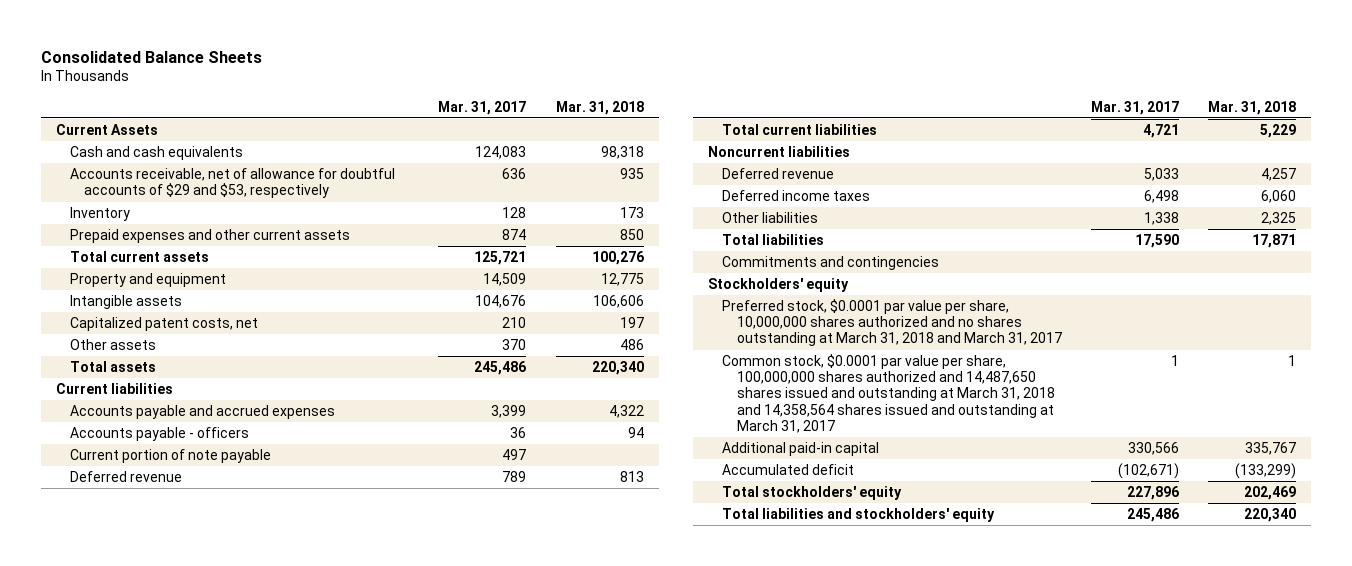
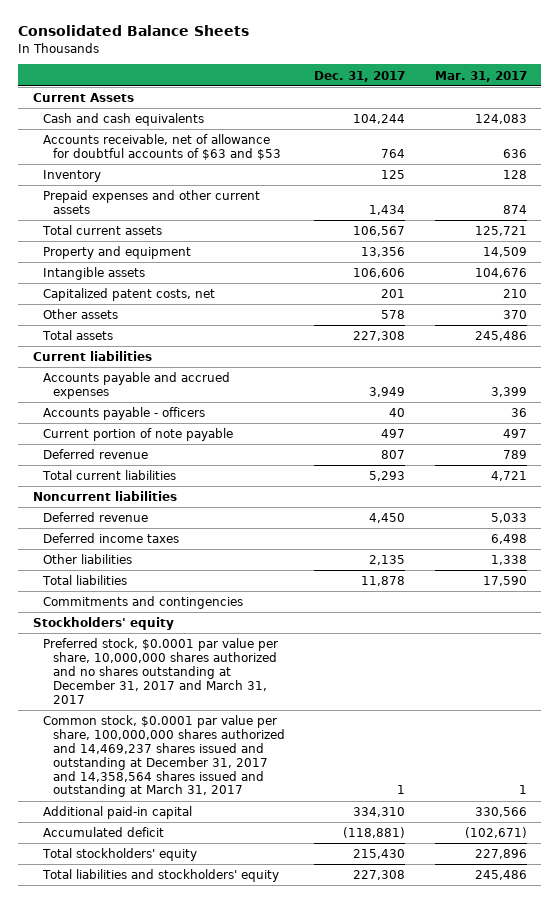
- | Mar. 31, 2017 | Mar. 31, 2018
+ | Dec. 31, 2017 | Mar. 31, 2017
- Accounts receivable, net of allowance for doubtful accounts of $29 and $53, respectively | 636 | 935
+ Accounts receivable, net of allowance for doubtful accounts of $63 and $53 | 764 | 636
- Preferred stock, $0.0001 par value per share, 10,000,000 shares authorized and no shares outstanding at March 31, 2018 and March 31, 2017
- Common stock, $0.0001 par value per share, 100,000,000 shares authorized and 14,487,650 shares issued and outstanding at March 31, 2018 and 14,358,564 shares issued and outstanding at March 31, 2017 | 1 | 1
+ Preferred stock, $0.0001 par value per share, 10,000,000 shares authorized and no shares outstanding at December 31, 2017 and March 31, 2017
+ Common stock, $0.0001 par value per share, 100,000,000 shares authorized and 14,469,237 shares issued and outstanding at December 31, 2017 and 14,358,564 shares issued and outstanding at March 31, 2017 | 1 | 1

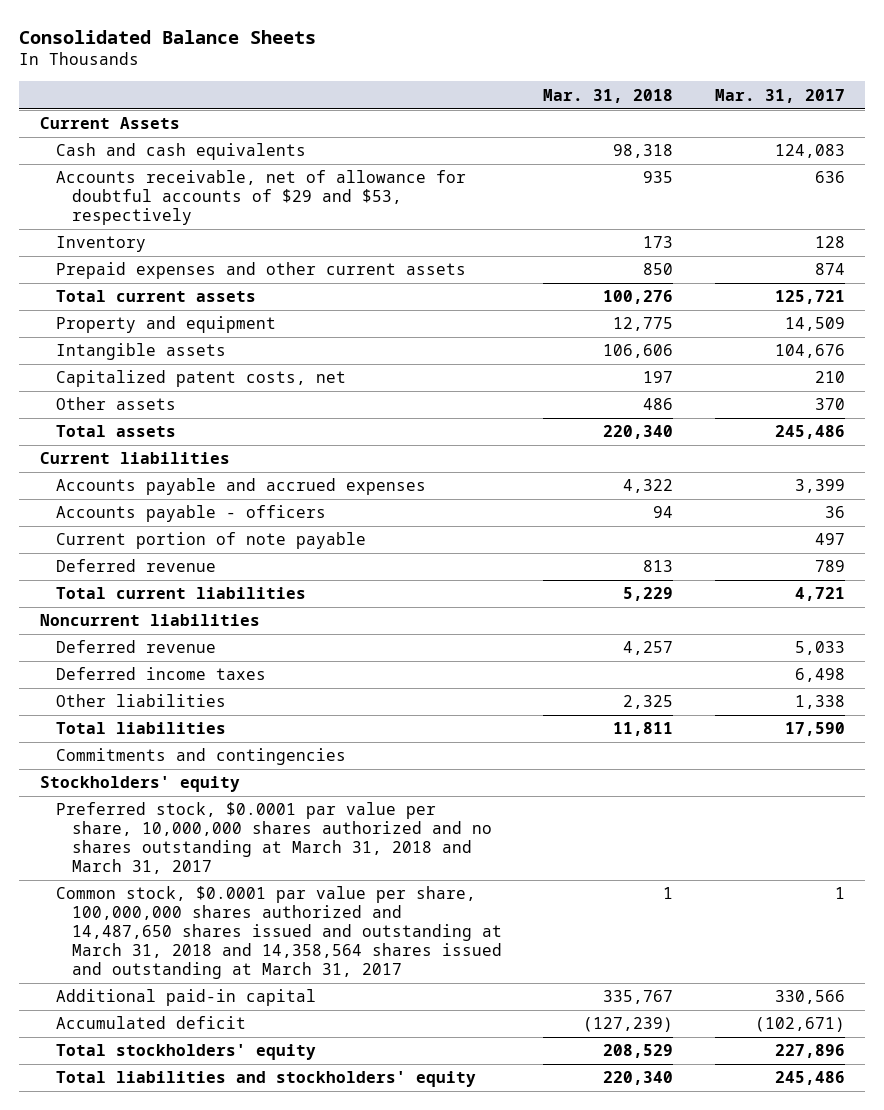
- | Dec. 31, 2017 | Mar. 31, 2017
+ | Mar. 31, 2018 | Mar. 31, 2017
- Accounts receivable, net of allowance for doubtful accounts of $63 and $53 | 764 | 636
+ Accounts receivable, net of allowance for doubtful accounts of $29 and $53, respectively | 935 | 636
- Preferred stock, $0.0001 par value per share, 10,000,000 shares authorized and no shares outstanding at December 31, 2017 and March 31, 2017
- Common stock, $0.0001 par value per share, 100,000,000 shares authorized and 14,469,237 shares issued and outstanding at December 31, 2017 and 14,358,564 shares issued and outstanding at March 31, 2017 | 1 | 1
+ Preferred stock, $0.0001 par value per share, 10,000,000 shares authorized and no shares outstanding at March 31, 2018 and March 31, 2017
+ Common stock, $0.0001 par value per share, 100,000,000 shares authorized and 14,487,650 shares issued and outstanding at March 31, 2018 and 14,358,564 shares issued and outstanding at March 31, 2017 | 1 | 1

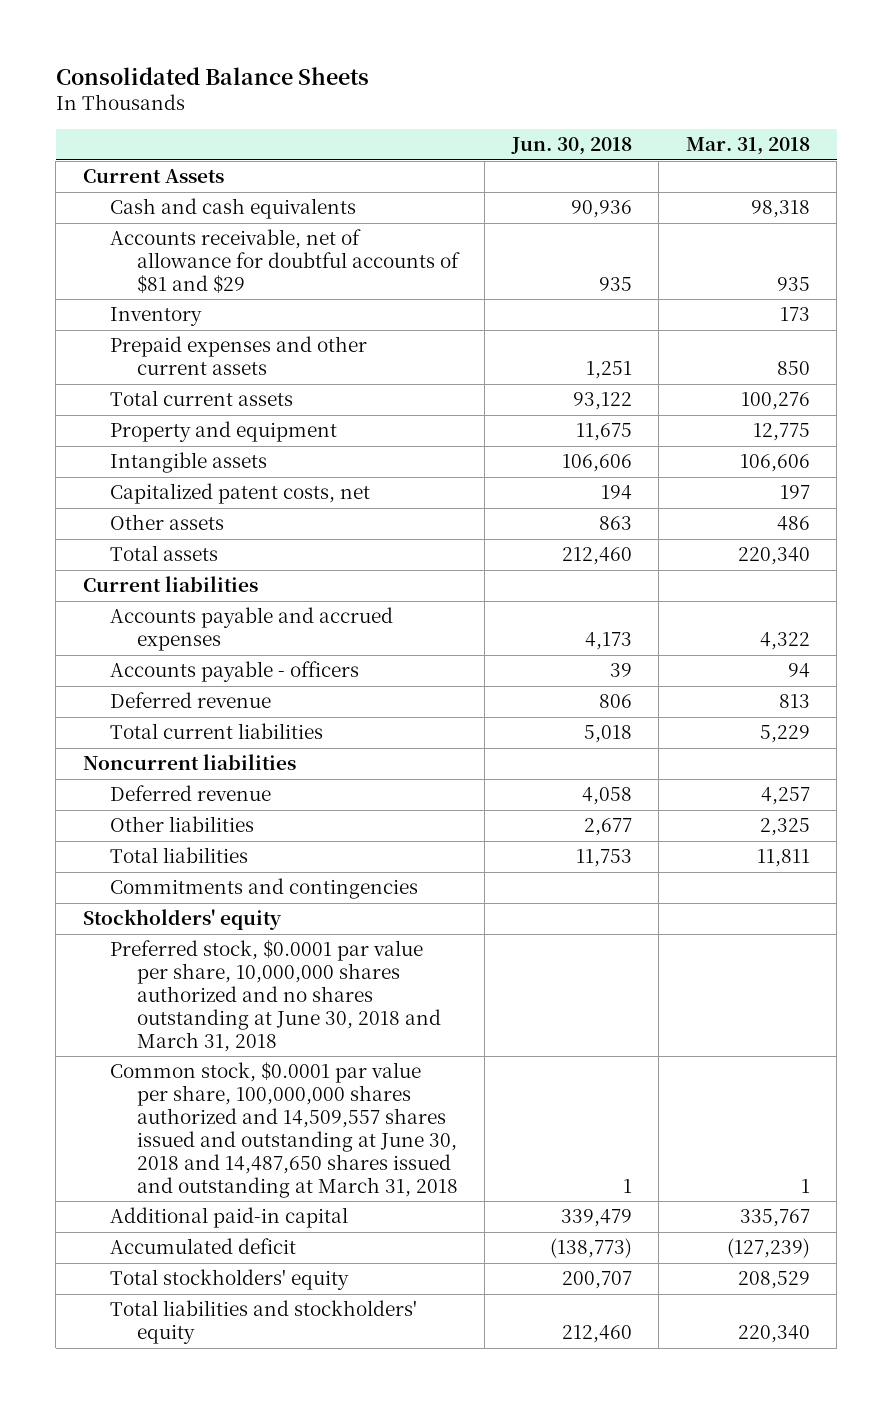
- | Mar. 31, 2018 | Mar. 31, 2017
+ | Jun. 30, 2018 | Mar. 31, 2018
- Accounts receivable, net of allowance for doubtful accounts of $29 and $53, respectively | 935 | 636
+ Accounts receivable, net of allowance for doubtful accounts of $81 and $29 | 935 | 935
- Current portion of note payable | | 497
- Deferred income taxes | | 6,498
- Preferred stock, $0.0001 par value per share, 10,000,000 shares authorized and no shares outstanding at March 31, 2018 and March 31, 2017
- Common stock, $0.0001 par value per share, 100,000,000 shares authorized and 14,487,650 shares issued and outstanding at March 31, 2018 and 14,358,564 shares issued and outstanding at March 31, 2017 | 1 | 1
+ Preferred stock, $0.0001 par value per share, 10,000,000 shares authorized and no shares outstanding at June 30, 2018 and March 31, 2018
+ Common stock, $0.0001 par value per share, 100,000,000 shares authorized and 14,509,557 shares issued and outstanding at June 30, 2018 and 14,487,650 shares issued and outstanding at March 31, 2018 | 1 | 1

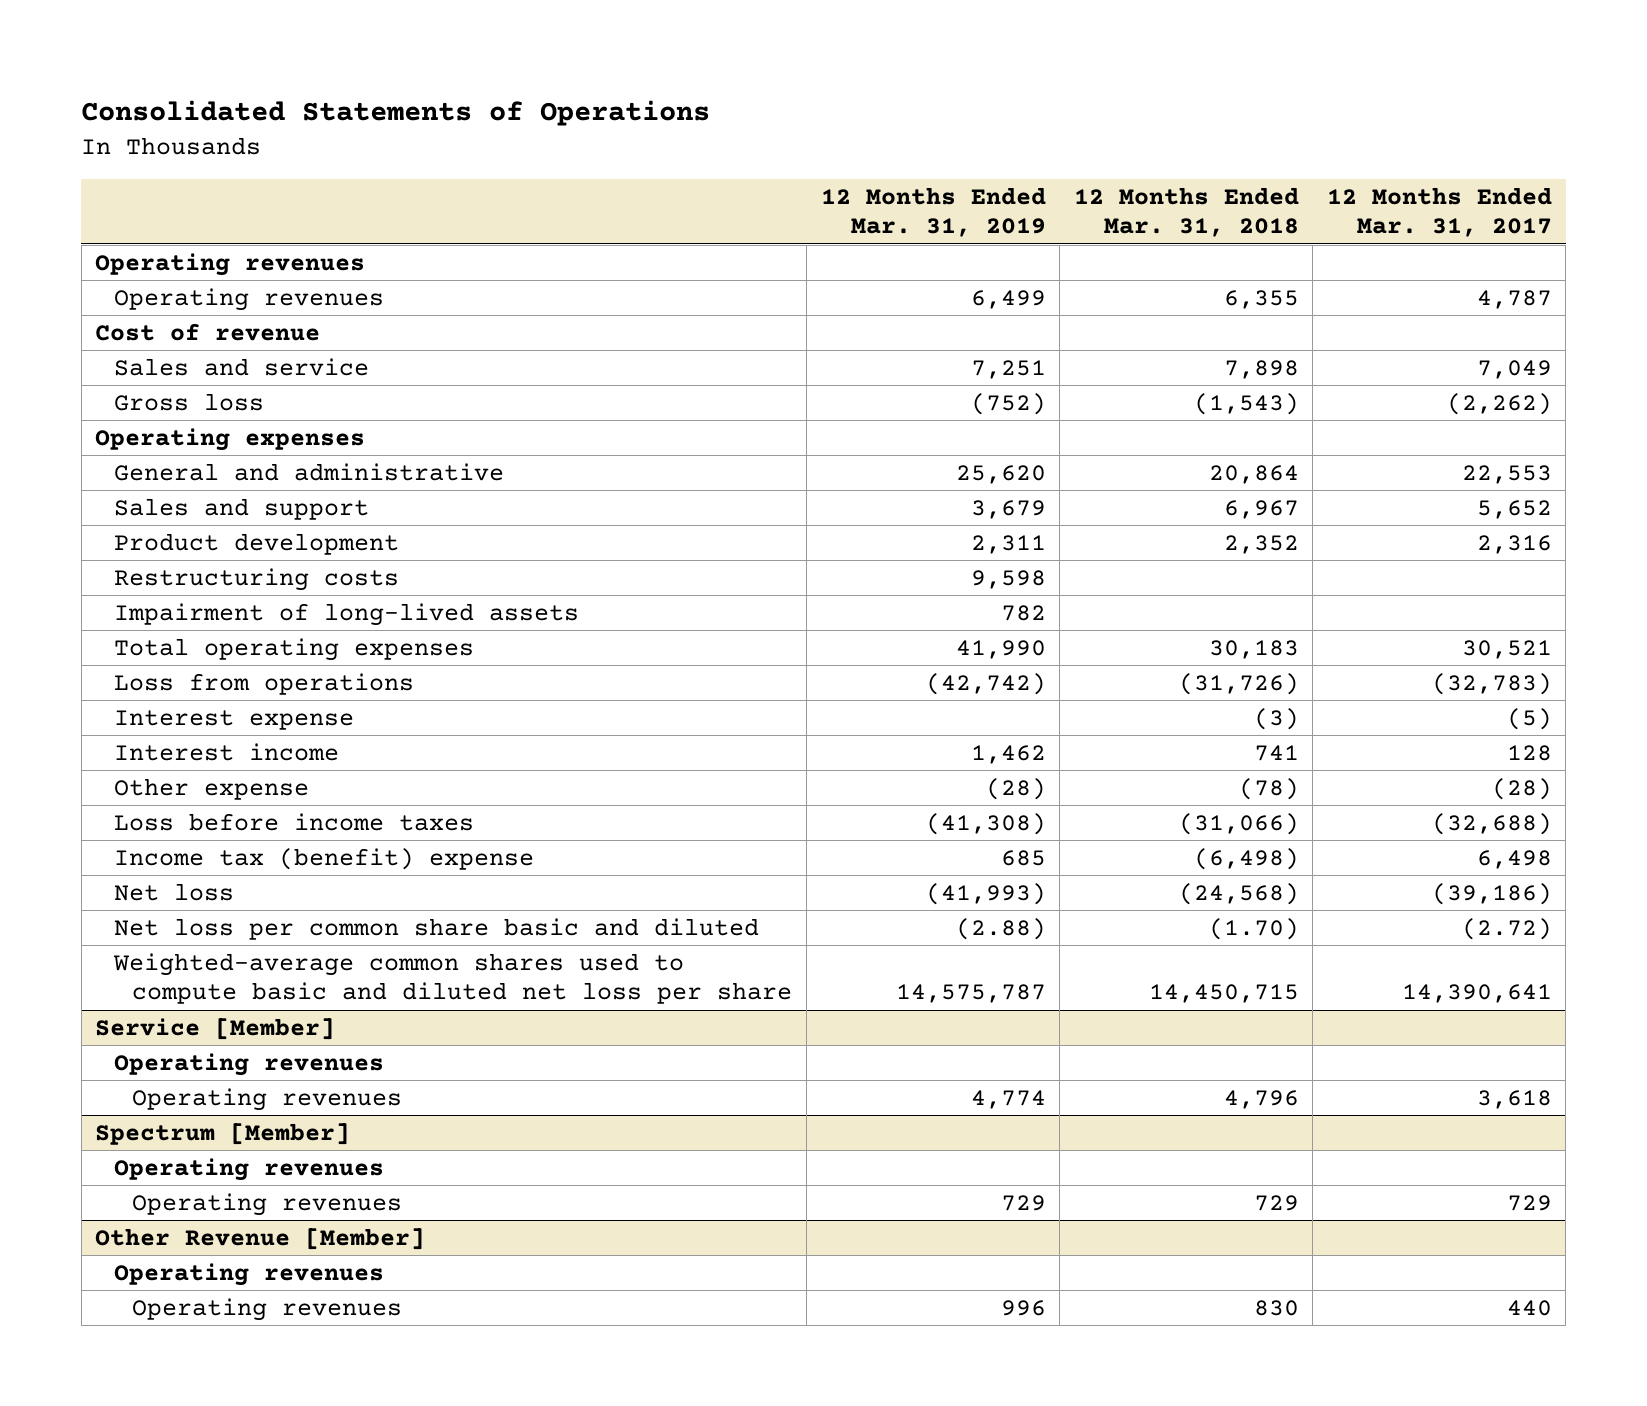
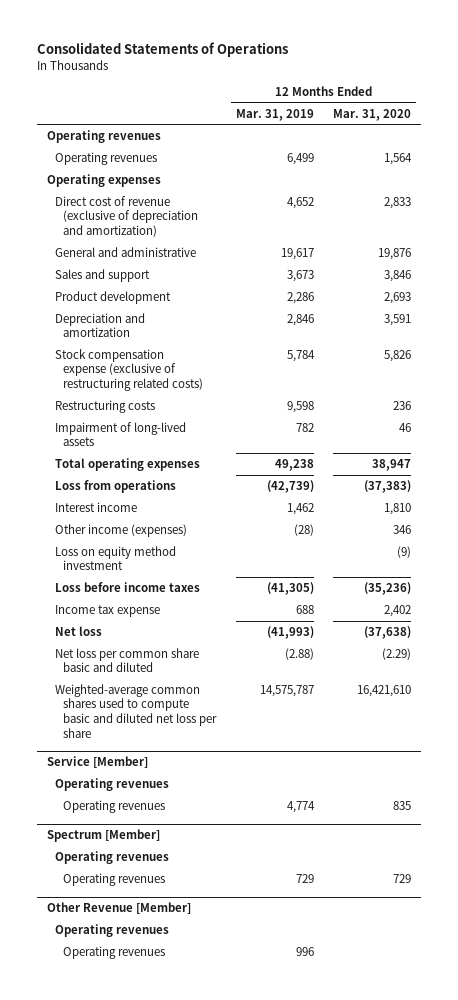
- | 12 Months Ended Mar. 31, 2019 | 12 Months Ended Mar. 31, 2018 | 12 Months Ended Mar. 31, 2017
+ | 12 Months Ended Mar. 31, 2019 | 12 Months Ended Mar. 31, 2020
- Cost of revenue
- Sales and service | 7,251 | 7,898 | 7,049
- Gross loss | (752) | (1,543) | (2,262)
- General and administrative | 25,620 | 20,864 | 22,553
- Sales and support | 3,679 | 6,967 | 5,652
- Product development | 2,311 | 2,352 | 2,316
+ Direct cost of revenue (exclusive of depreciation and amortization) | 4,652 | 2,833
+ General and administrative | 19,617 | 19,876
+ Sales and support | 3,673 | 3,846
+ Product development | 2,286 | 2,693
+ Depreciation and amortization | 2,846 | 3,591
+ Stock compensation expense (exclusive of restructuring related costs) | 5,784 | 5,826
- Total operating expenses | 41,990 | 30,183 | 30,521
- Loss from operations | (42,742) | (31,726) | (32,783)
- Interest expense | | (3) | (5)
+ Total operating expenses | 49,238 | 38,947
+ Loss from operations | (42,739) | (37,383)
- Other expense | (28) | (78) | (28)
- Loss before income taxes | (41,308) | (31,066) | (32,688)
- Income tax (benefit) expense | 685 | (6,498) | 6,498
+ Other income (expenses) | (28) | 346
+ Loss on equity method investment | | (9)
+ Loss before income taxes | (41,305) | (35,236)
+ Income tax expense | 688 | 2,402

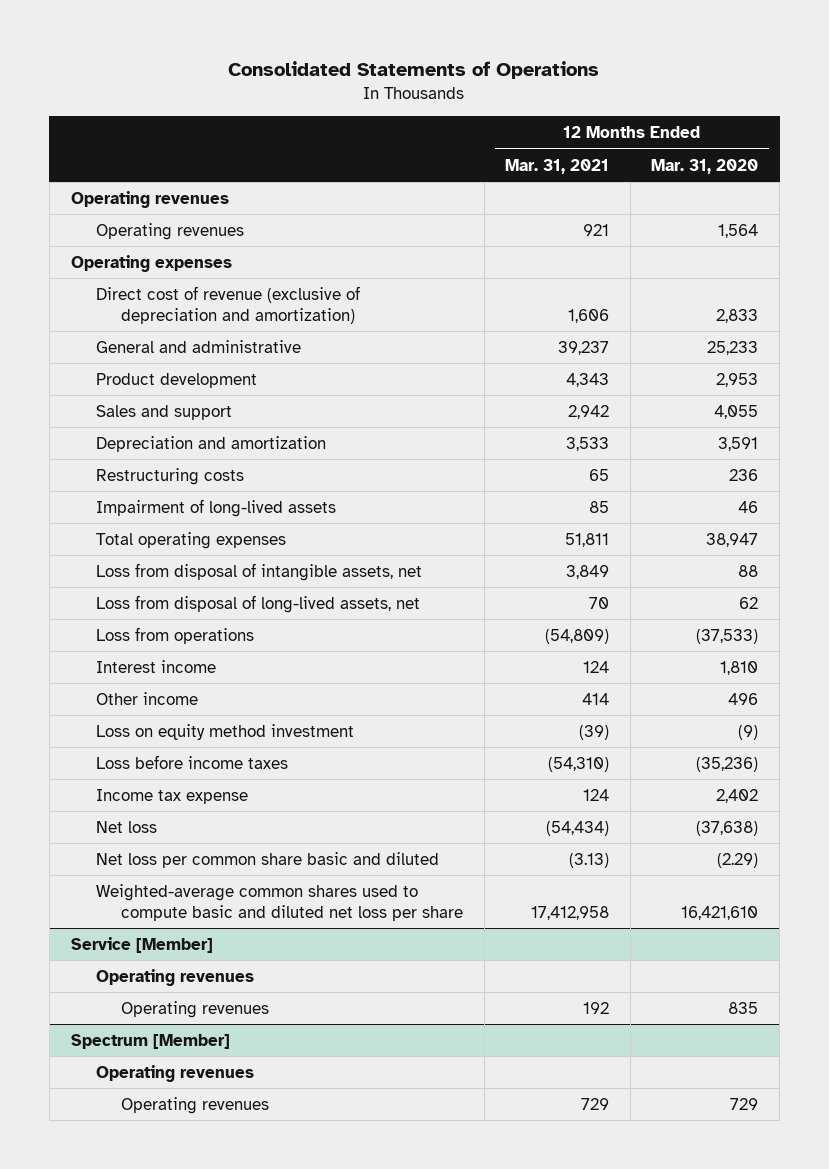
- | 12 Months Ended Mar. 31, 2019 | 12 Months Ended Mar. 31, 2020
+ | 12 Months Ended Mar. 31, 2021 | 12 Months Ended Mar. 31, 2020
- General and administrative | 19,617 | 19,876
- Sales and support | 3,673 | 3,846
- Product development | 2,286 | 2,693
+ General and administrative | 39,237 | 25,233
+ Product development | 4,343 | 2,953
+ Sales and support | 2,942 | 4,055
- Stock compensation expense (exclusive of restructuring related costs) | 5,784 | 5,826
- Loss from operations | (42,739) | (37,383)
+ Loss from disposal of intangible assets, net | 3,849 | 88
+ Loss from disposal of long-lived assets, net | 70 | 62
+ Loss from operations | (54,809) | (37,533)
- Other income (expenses) | (28) | 346
+ Other income | 414 | 496
- Other Revenue [Member]
- Operating revenues
- Operating revenues | 996 |

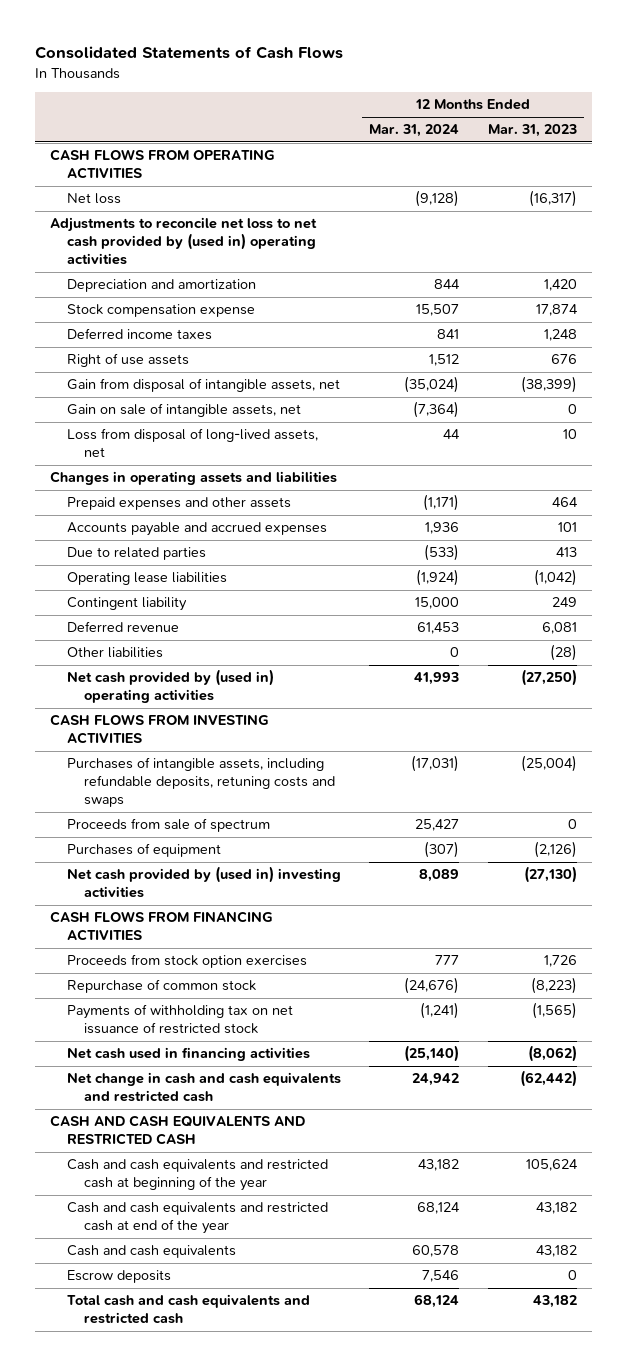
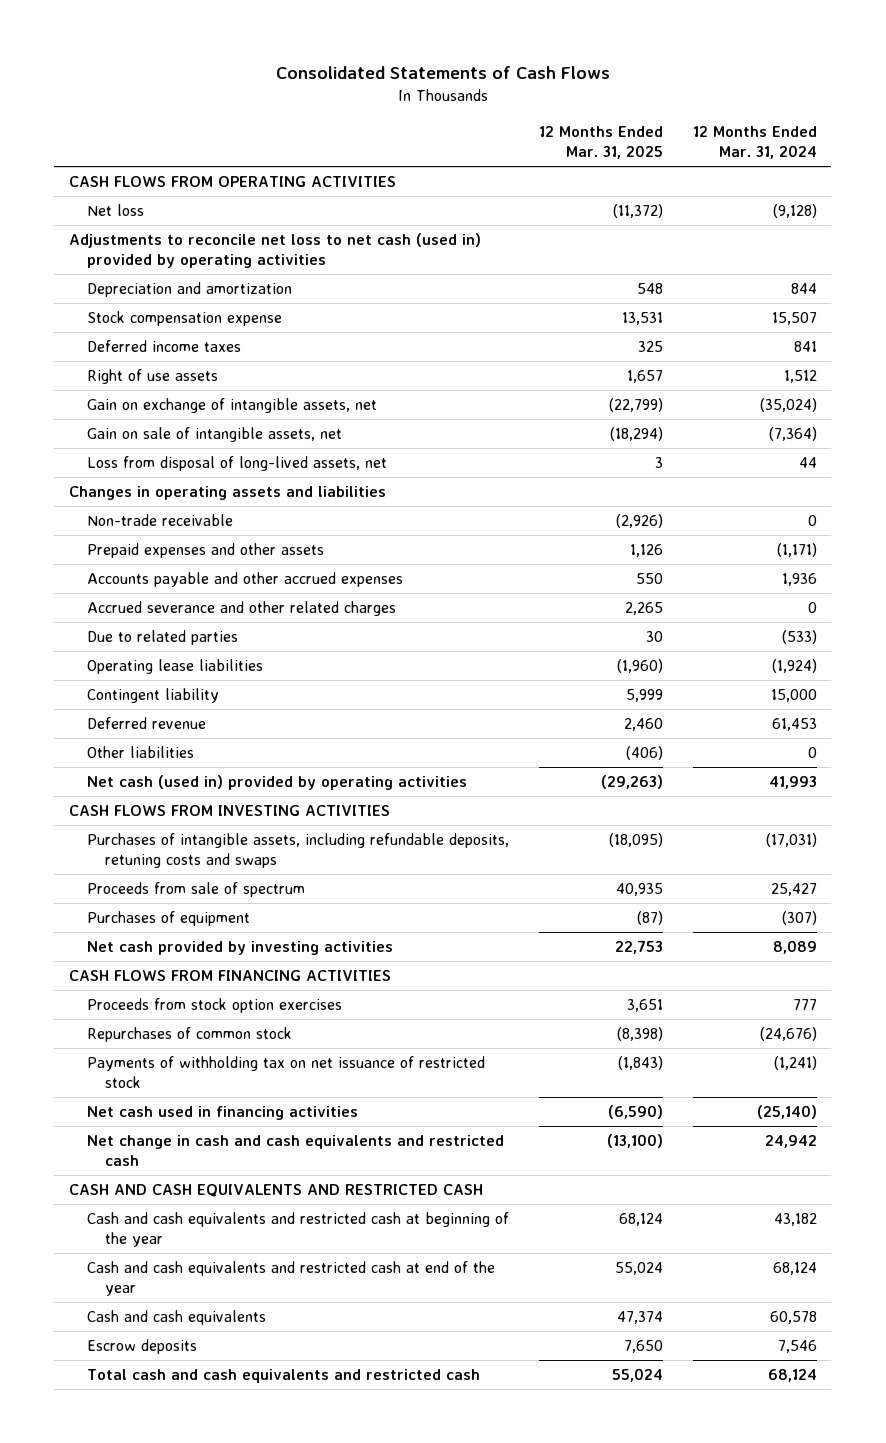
- | 12 Months Ended Mar. 31, 2024 | 12 Months Ended Mar. 31, 2023
+ | 12 Months Ended Mar. 31, 2025 | 12 Months Ended Mar. 31, 2024
- Adjustments to reconcile net loss to net cash provided by (used in) operating activities
+ Adjustments to reconcile net loss to net cash (used in) provided by operating activities
- Gain from disposal of intangible assets, net | (35,024) | (38,399)
+ Gain on exchange of intangible assets, net | (22,799) | (35,024)
+ Non-trade receivable | (2,926) | 0
- Accounts payable and accrued expenses | 1,936 | 101
+ Accounts payable and other accrued expenses | 550 | 1,936
+ Accrued severance and other related charges | 2,265 | 0
- Net cash provided by (used in) operating activities | 41,993 | (27,250)
+ Net cash (used in) provided by operating activities | (29,263) | 41,993
- Net cash provided by (used in) investing activities | 8,089 | (27,130)
+ Net cash provided by investing activities | 22,753 | 8,089
- Repurchase of common stock | (24,676) | (8,223)
+ Repurchases of common stock | (8,398) | (24,676)

